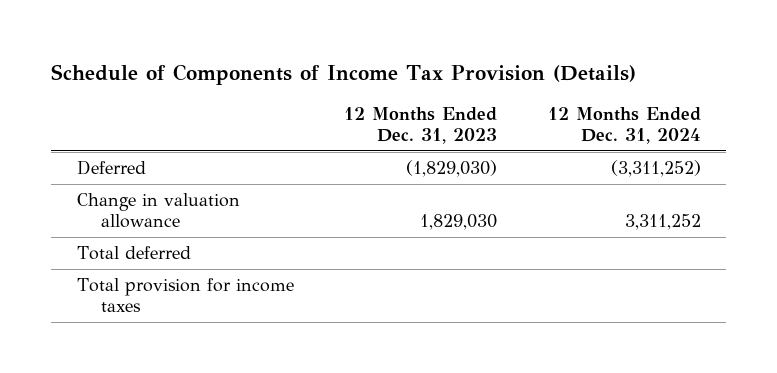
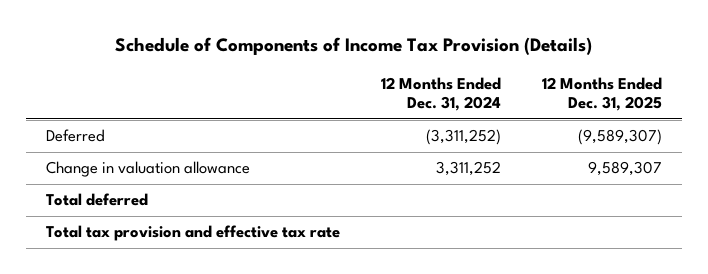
- | 12 Months Ended Dec. 31, 2023 | 12 Months Ended Dec. 31, 2024
+ | 12 Months Ended Dec. 31, 2024 | 12 Months Ended Dec. 31, 2025
- Total provision for income taxes
+ Total tax provision and effective tax rate

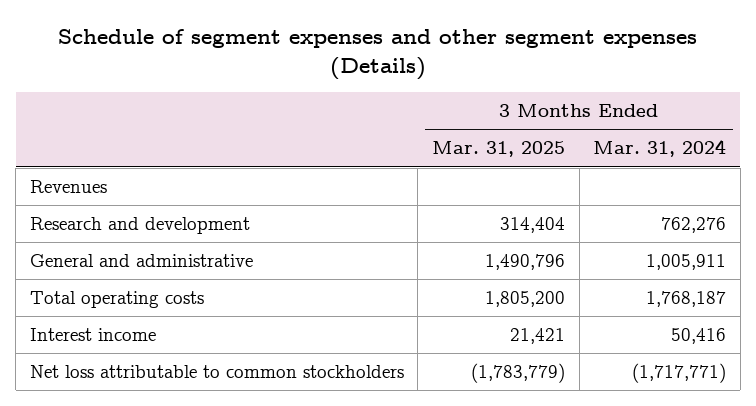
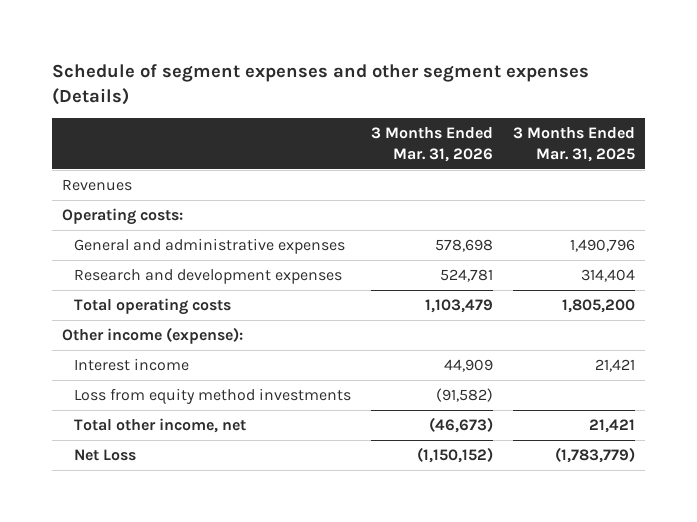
- | 3 Months Ended Mar. 31, 2025 | 3 Months Ended Mar. 31, 2024
+ | 3 Months Ended Mar. 31, 2026 | 3 Months Ended Mar. 31, 2025
- Research and development | 314,404 | 762,276
- General and administrative | 1,490,796 | 1,005,911
+ Operating costs:
+ General and administrative expenses | 578,698 | 1,490,796
+ Research and development expenses | 524,781 | 314,404
+ Other income (expense):
- Net loss attributable to common stockholders | (1,783,779) | (1,717,771)
+ Loss from equity method investments | (91,582) |
+ Total other income, net | (46,673) | 21,421
+ Net Loss | (1,150,152) | (1,783,779)

